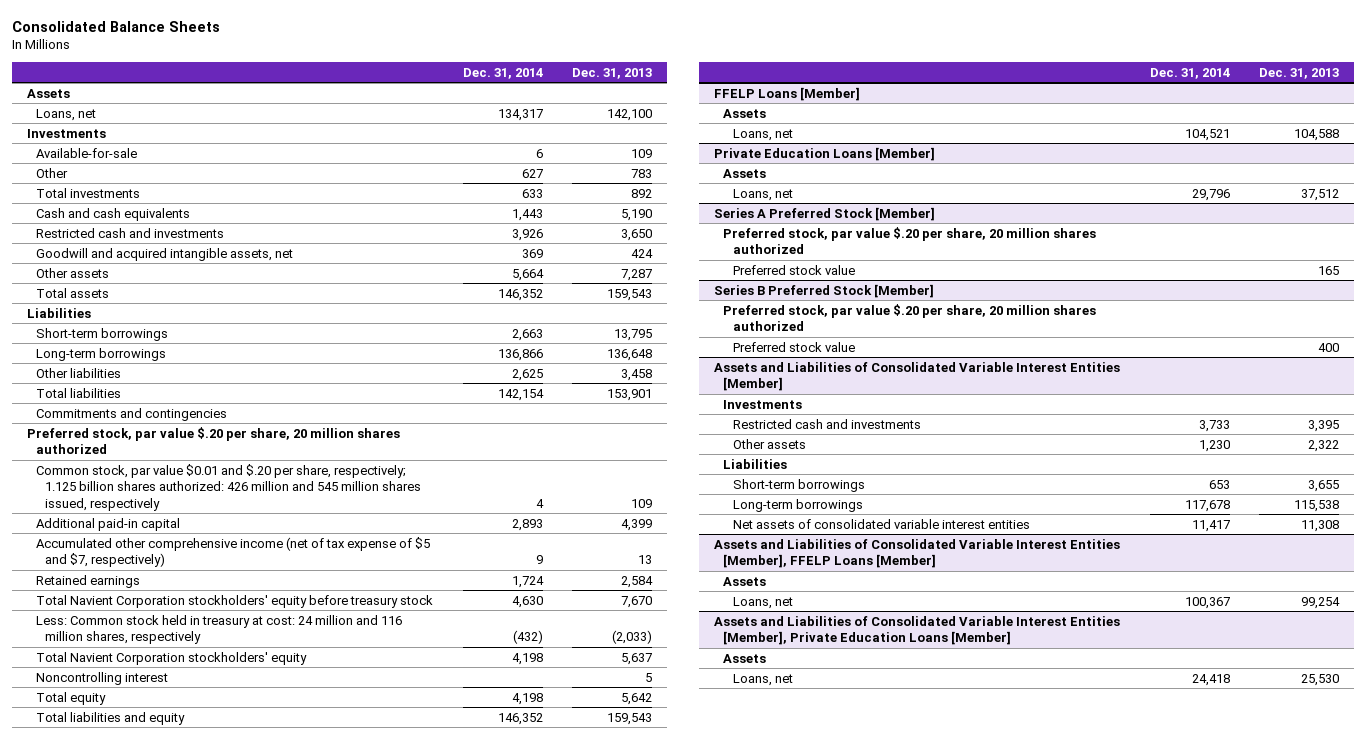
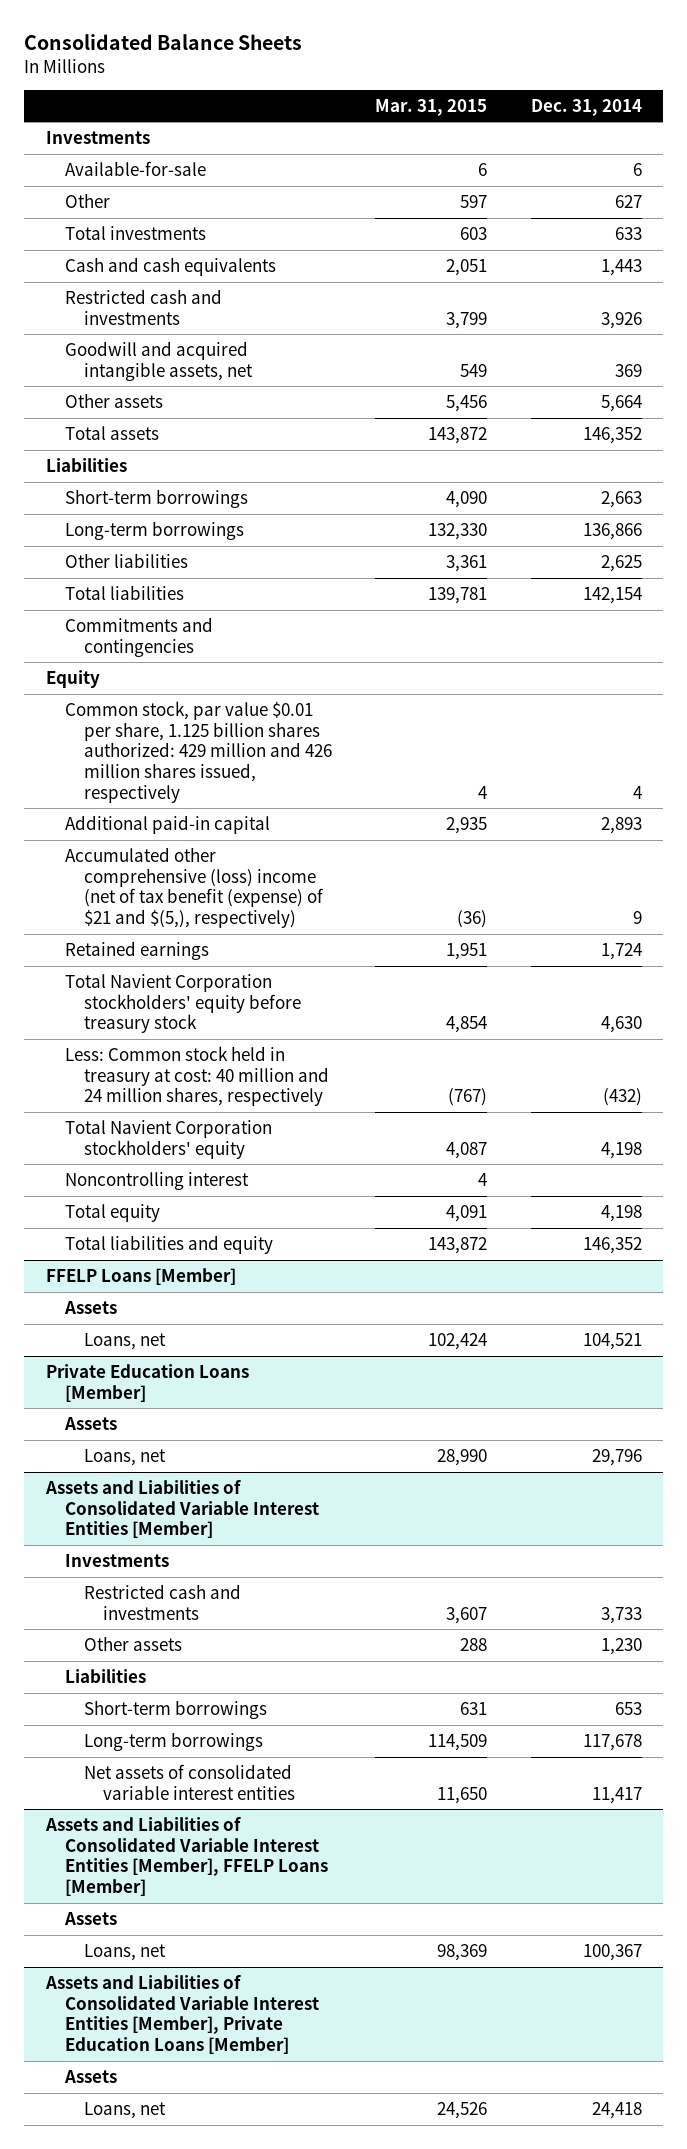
- | Dec. 31, 2014 | Dec. 31, 2013
+ | Mar. 31, 2015 | Dec. 31, 2014
- Assets
- Loans, net | 134,317 | 142,100
- Preferred stock, par value $.20 per share, 20 million shares authorized
- Common stock, par value $0.01 and $.20 per share, respectively; 1.125 billion shares authorized: 426 million and 545 million shares issued, respectively | 4 | 109
+ Equity
+ Common stock, par value $0.01 per share, 1.125 billion shares authorized: 429 million and 426 million shares issued, respectively | 4 | 4
- Accumulated other comprehensive income (net of tax expense of $5 and $7, respectively) | 9 | 13
+ Accumulated other comprehensive (loss) income (net of tax benefit (expense) of $21 and $(5,), respectively) | (36) | 9
- Less: Common stock held in treasury at cost: 24 million and 116 million shares, respectively | (432) | (2,033)
+ Less: Common stock held in treasury at cost: 40 million and 24 million shares, respectively | (767) | (432)
- Series A Preferred Stock [Member]
- Preferred stock, par value $.20 per share, 20 million shares authorized
- Preferred stock value | | 165
- Series B Preferred Stock [Member]
- Preferred stock, par value $.20 per share, 20 million shares authorized
- Preferred stock value | | 400

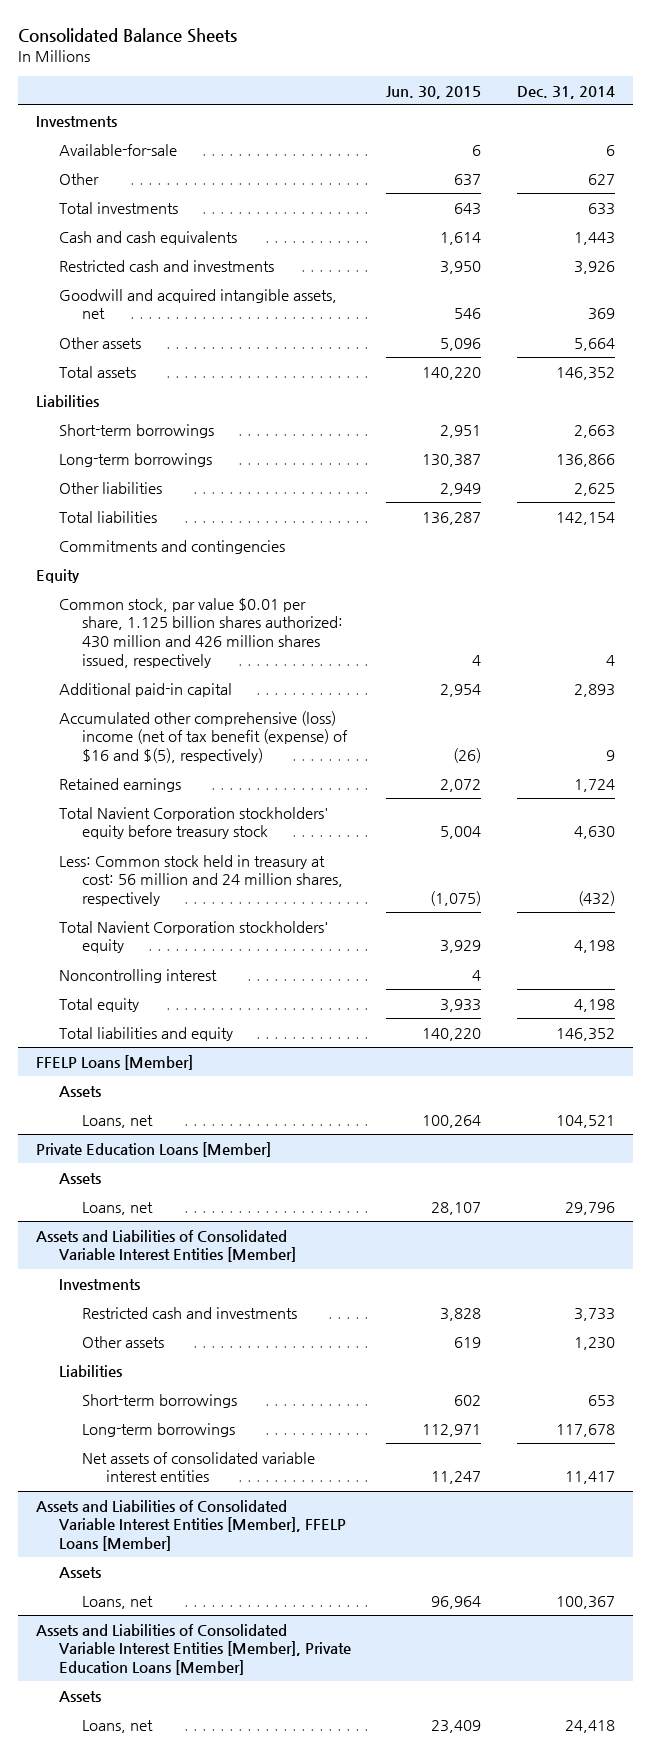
- | Mar. 31, 2015 | Dec. 31, 2014
+ | Jun. 30, 2015 | Dec. 31, 2014
- Common stock, par value $0.01 per share, 1.125 billion shares authorized: 429 million and 426 million shares issued, respectively | 4 | 4
+ Common stock, par value $0.01 per share, 1.125 billion shares authorized: 430 million and 426 million shares issued, respectively | 4 | 4
- Accumulated other comprehensive (loss) income (net of tax benefit (expense) of $21 and $(5,), respectively) | (36) | 9
+ Accumulated other comprehensive (loss) income (net of tax benefit (expense) of $16 and $(5), respectively) | (26) | 9
- Less: Common stock held in treasury at cost: 40 million and 24 million shares, respectively | (767) | (432)
+ Less: Common stock held in treasury at cost: 56 million and 24 million shares, respectively | (1,075) | (432)

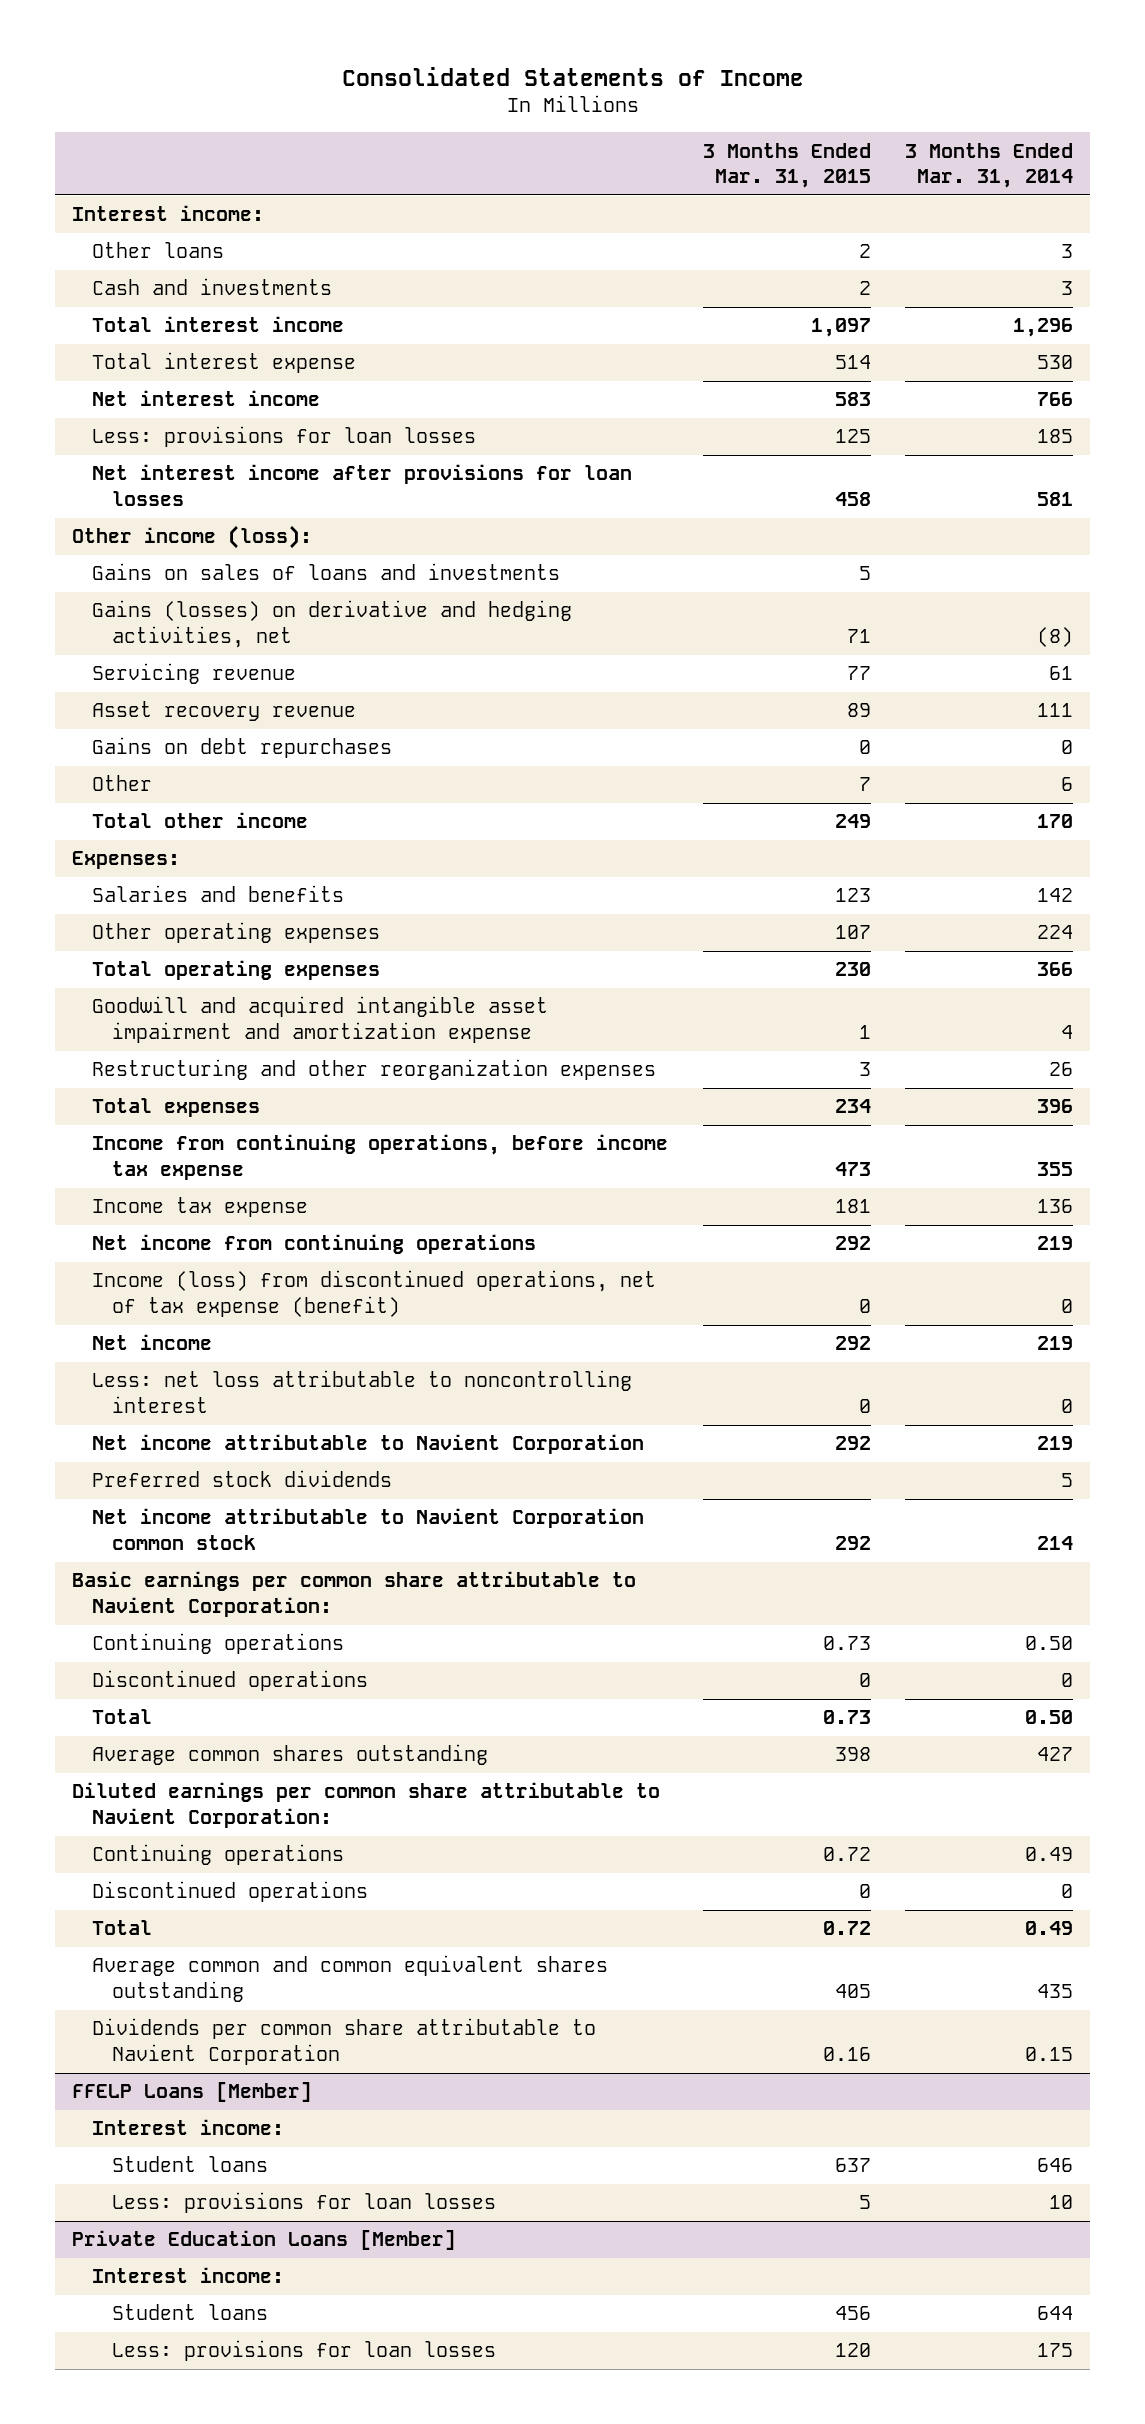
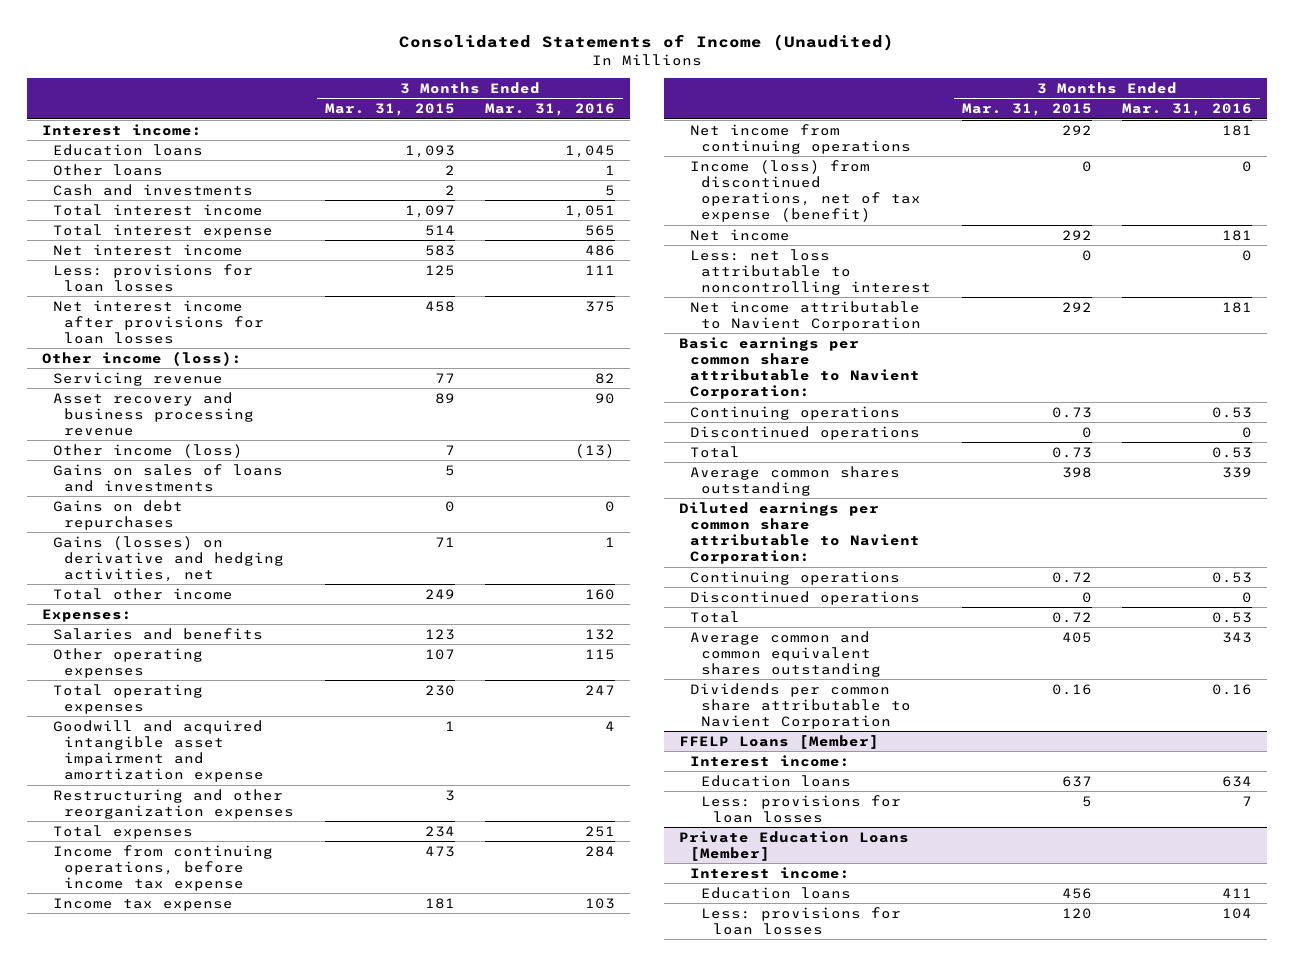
- Consolidated Statements of Income
+ Consolidated Statements of Income (Unaudited)
- | 3 Months Ended Mar. 31, 2015 | 3 Months Ended Mar. 31, 2014
+ | 3 Months Ended Mar. 31, 2015 | 3 Months Ended Mar. 31, 2016
+ Education loans | 1,093 | 1,045
- Asset recovery revenue | 89 | 111
+ Asset recovery and business processing revenue | 89 | 90
+ Other income (loss) | 7 | (13)
moved down: Gains on sales of loans and investments | 5 |
- Other | 7 | 6
moved down: Gains (losses) on derivative and hedging activities, net | 71 | 1
- Preferred stock dividends | | 5
- Net income attributable to Navient Corporation common stock | 292 | 214
@ FFELP Loans [Member]
- Student loans | 637 | 646
+ Education loans | 637 | 634
@ Private Education Loans [Member]
- Student loans | 456 | 644
+ Education loans | 456 | 411

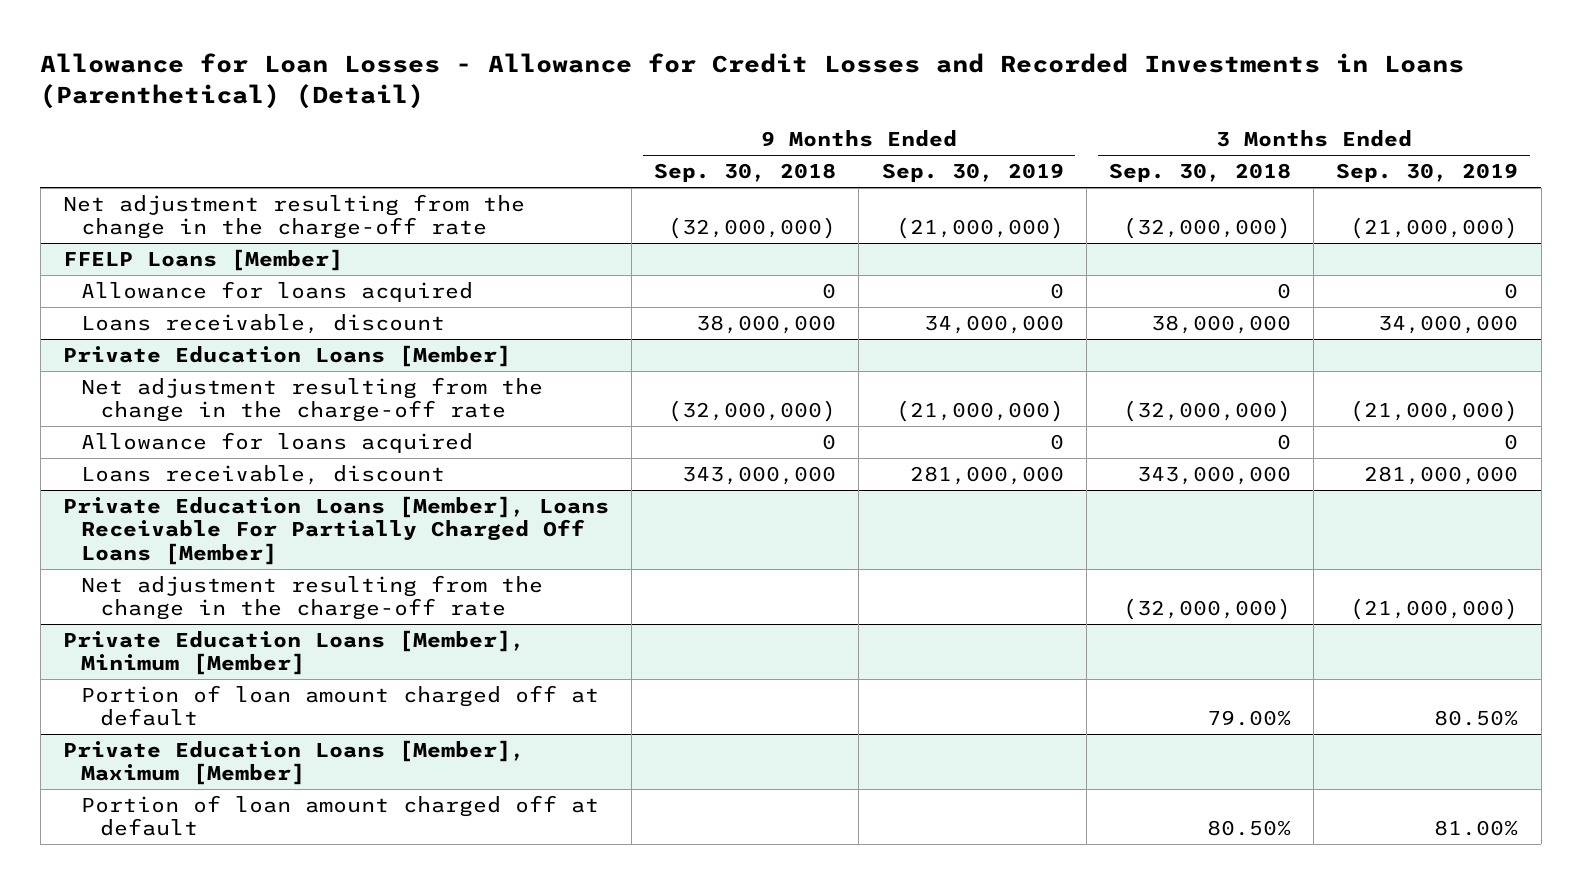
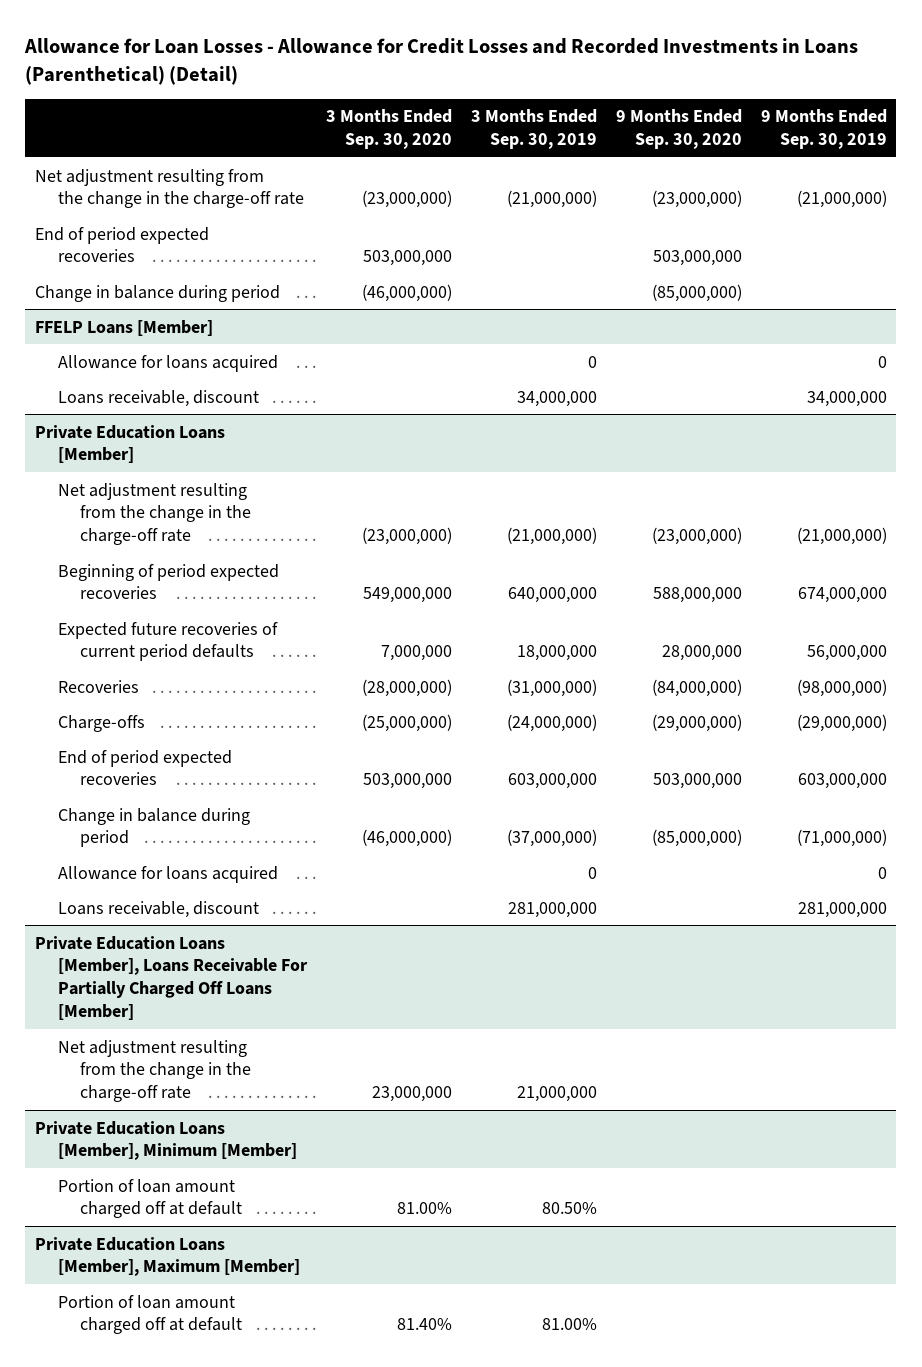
- | 9 Months Ended Sep. 30, 2018 | 9 Months Ended Sep. 30, 2019 | 3 Months Ended Sep. 30, 2018 | 3 Months Ended Sep. 30, 2019
+ | 3 Months Ended Sep. 30, 2020 | 3 Months Ended Sep. 30, 2019 | 9 Months Ended Sep. 30, 2020 | 9 Months Ended Sep. 30, 2019
+ End of period expected recoveries | 503,000,000 | | 503,000,000 |
+ Change in balance during period | (46,000,000) | | (85,000,000) |
@ Private Education Loans [Member]
+ Beginning of period expected recoveries | 549,000,000 | 640,000,000 | 588,000,000 | 674,000,000
+ Expected future recoveries of current period defaults | 7,000,000 | 18,000,000 | 28,000,000 | 56,000,000
+ Recoveries | (28,000,000) | (31,000,000) | (84,000,000) | (98,000,000)
+ Charge-offs | (25,000,000) | (24,000,000) | (29,000,000) | (29,000,000)
+ End of period expected recoveries | 503,000,000 | 603,000,000 | 503,000,000 | 603,000,000
+ Change in balance during period | (46,000,000) | (37,000,000) | (85,000,000) | (71,000,000)
@ Private Education Loans [Member], Loans Receivable For Partially Charged Off Loans [Member]
- Net adjustment resulting from the change in the charge-off rate | | | (32,000,000) | (21,000,000)
+ Net adjustment resulting from the change in the charge-off rate | 23,000,000 | 21,000,000 | |

